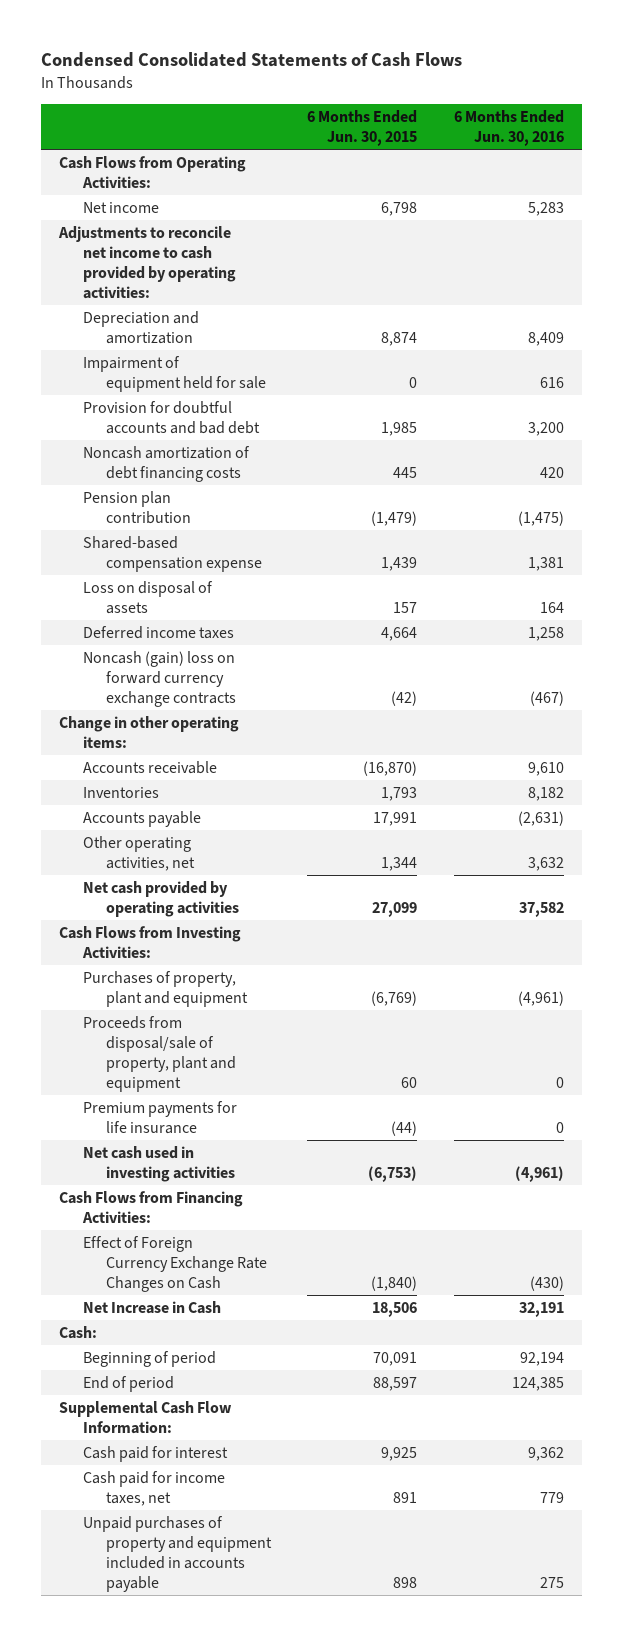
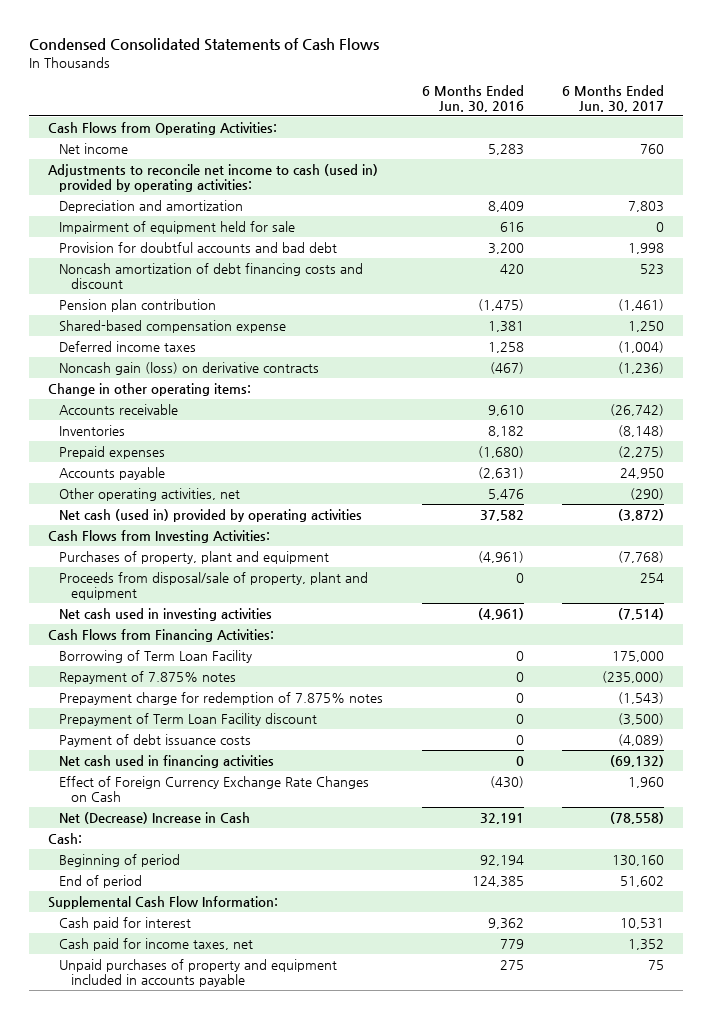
- | 6 Months Ended Jun. 30, 2015 | 6 Months Ended Jun. 30, 2016
+ | 6 Months Ended Jun. 30, 2016 | 6 Months Ended Jun. 30, 2017
- Adjustments to reconcile net income to cash provided by operating activities:
+ Adjustments to reconcile net income to cash (used in) provided by operating activities:
- Noncash amortization of debt financing costs | 445 | 420
+ Noncash amortization of debt financing costs and discount | 420 | 523
- Loss on disposal of assets | 157 | 164
- Noncash (gain) loss on forward currency exchange contracts | (42) | (467)
+ Noncash gain (loss) on derivative contracts | (467) | (1,236)
+ Prepaid expenses | (1,680) | (2,275)
- Other operating activities, net | 1,344 | 3,632
- Net cash provided by operating activities | 27,099 | 37,582
+ Other operating activities, net | 5,476 | (290)
+ Net cash (used in) provided by operating activities | 37,582 | (3,872)
- Premium payments for life insurance | (44) | 0
+ Borrowing of Term Loan Facility | 0 | 175,000
+ Repayment of 7.875% notes | 0 | (235,000)
+ Prepayment charge for redemption of 7.875% notes | 0 | (1,543)
+ Prepayment of Term Loan Facility discount | 0 | (3,500)
+ Payment of debt issuance costs | 0 | (4,089)
+ Net cash used in financing activities | 0 | (69,132)
- Net Increase in Cash | 18,506 | 32,191
+ Net (Decrease) Increase in Cash | 32,191 | (78,558)

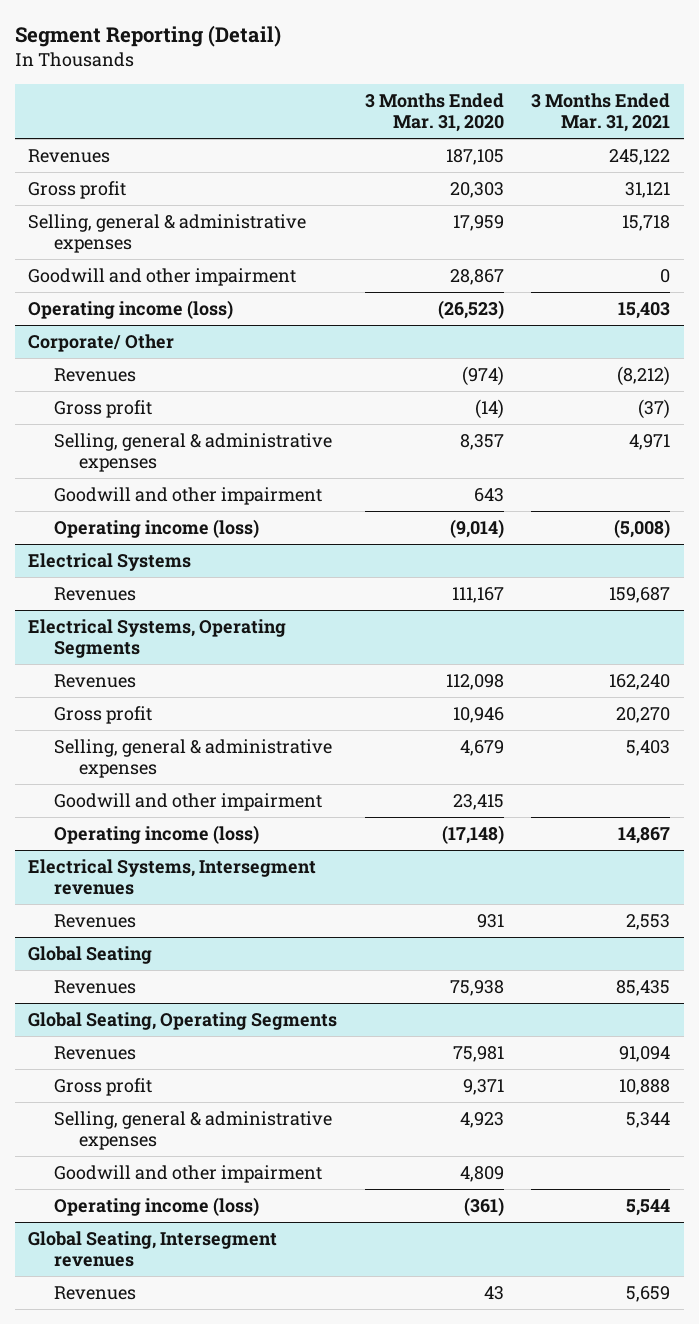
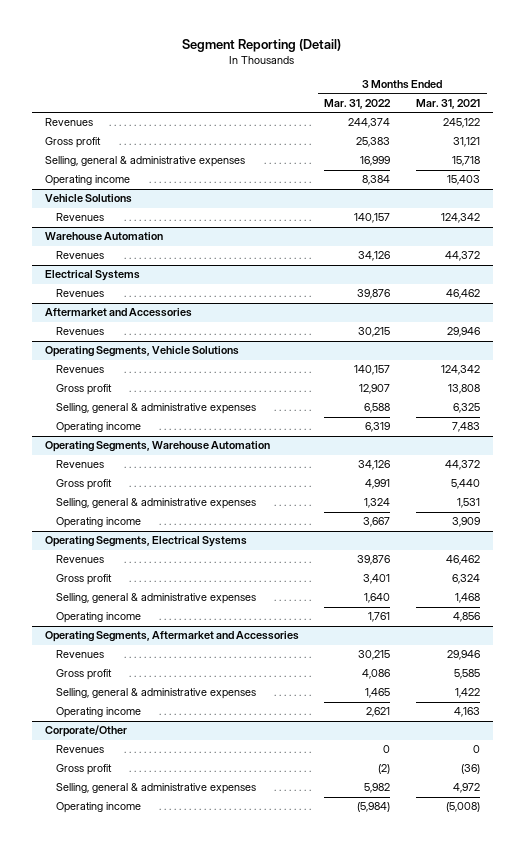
- | 3 Months Ended Mar. 31, 2020 | 3 Months Ended Mar. 31, 2021
+ | 3 Months Ended Mar. 31, 2022 | 3 Months Ended Mar. 31, 2021
- Goodwill and other impairment | 28,867 | 0
- Operating income (loss) | (26,523) | 15,403
- Corporate/ Other
- Revenues | (974) | (8,212)
- Gross profit | (14) | (37)
- Selling, general & administrative expenses | 8,357 | 4,971
- Goodwill and other impairment | 643 |
- Operating income (loss) | (9,014) | (5,008)
+ Operating income | 8,384 | 15,403
+ Vehicle Solutions
+ Revenues | 140,157 | 124,342
+ Warehouse Automation
+ Revenues | 34,126 | 44,372
@ Electrical Systems
- Revenues | 111,167 | 159,687
- Electrical Systems, Operating Segments
- Revenues | 112,098 | 162,240
- Gross profit | 10,946 | 20,270
- Selling, general & administrative expenses | 4,679 | 5,403
- Goodwill and other impairment | 23,415 |
- Operating income (loss) | (17,148) | 14,867
- Electrical Systems, Intersegment revenues
- Revenues | 931 | 2,553
- Global Seating
- Revenues | 75,938 | 85,435
- Global Seating, Operating Segments
- Revenues | 75,981 | 91,094
- Gross profit | 9,371 | 10,888
- Selling, general & administrative expenses | 4,923 | 5,344
- Goodwill and other impairment | 4,809 |
- Operating income (loss) | (361) | 5,544
- Global Seating, Intersegment revenues
- Revenues | 43 | 5,659
@ Electrical Systems
+ Revenues | 39,876 | 46,462
+ Aftermarket and Accessories
+ Revenues | 30,215 | 29,946
+ Operating Segments, Vehicle Solutions
+ Revenues | 140,157 | 124,342
+ Gross profit | 12,907 | 13,808
+ Selling, general & administrative expenses | 6,588 | 6,325
+ Operating income | 6,319 | 7,483
+ Operating Segments, Warehouse Automation
+ Revenues | 34,126 | 44,372
+ Gross profit | 4,991 | 5,440
+ Selling, general & administrative expenses | 1,324 | 1,531
+ Operating income | 3,667 | 3,909
+ Operating Segments, Electrical Systems
+ Revenues | 39,876 | 46,462
+ Gross profit | 3,401 | 6,324
+ Selling, general & administrative expenses | 1,640 | 1,468
+ Operating income | 1,761 | 4,856
+ Operating Segments, Aftermarket and Accessories
+ Revenues | 30,215 | 29,946
+ Gross profit | 4,086 | 5,585
+ Selling, general & administrative expenses | 1,465 | 1,422
+ Operating income | 2,621 | 4,163
+ Corporate/Other
+ Revenues | 0 | 0
+ Gross profit | (2) | (36)
+ Selling, general & administrative expenses | 5,982 | 4,972
+ Operating income | (5,984) | (5,008)

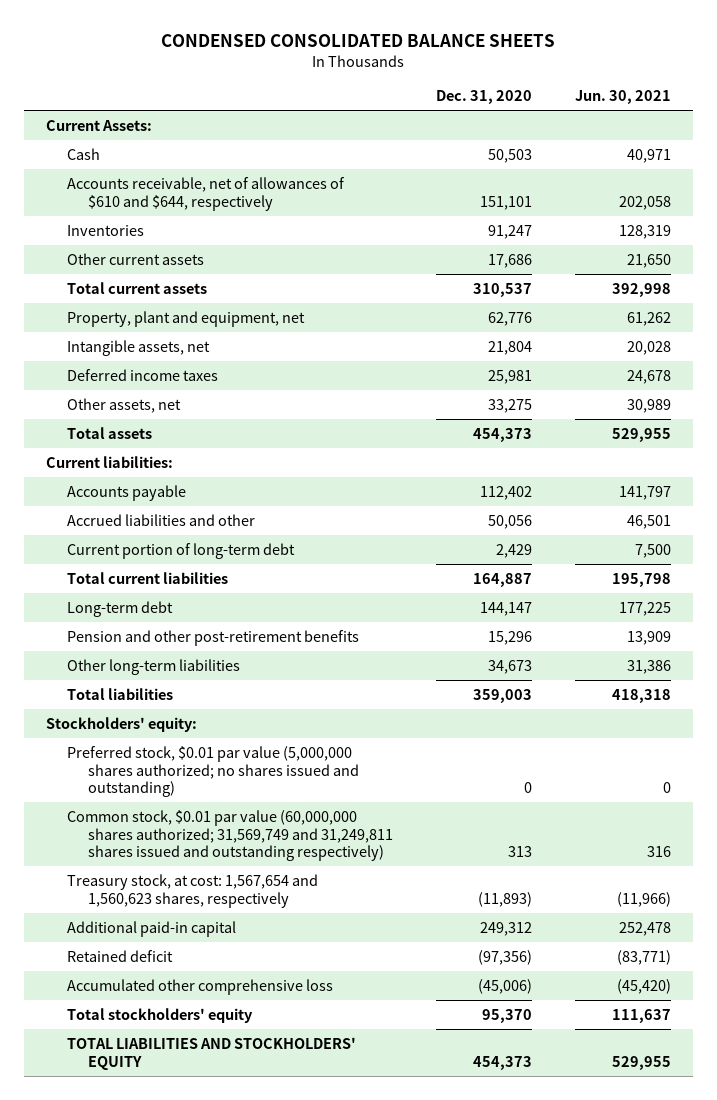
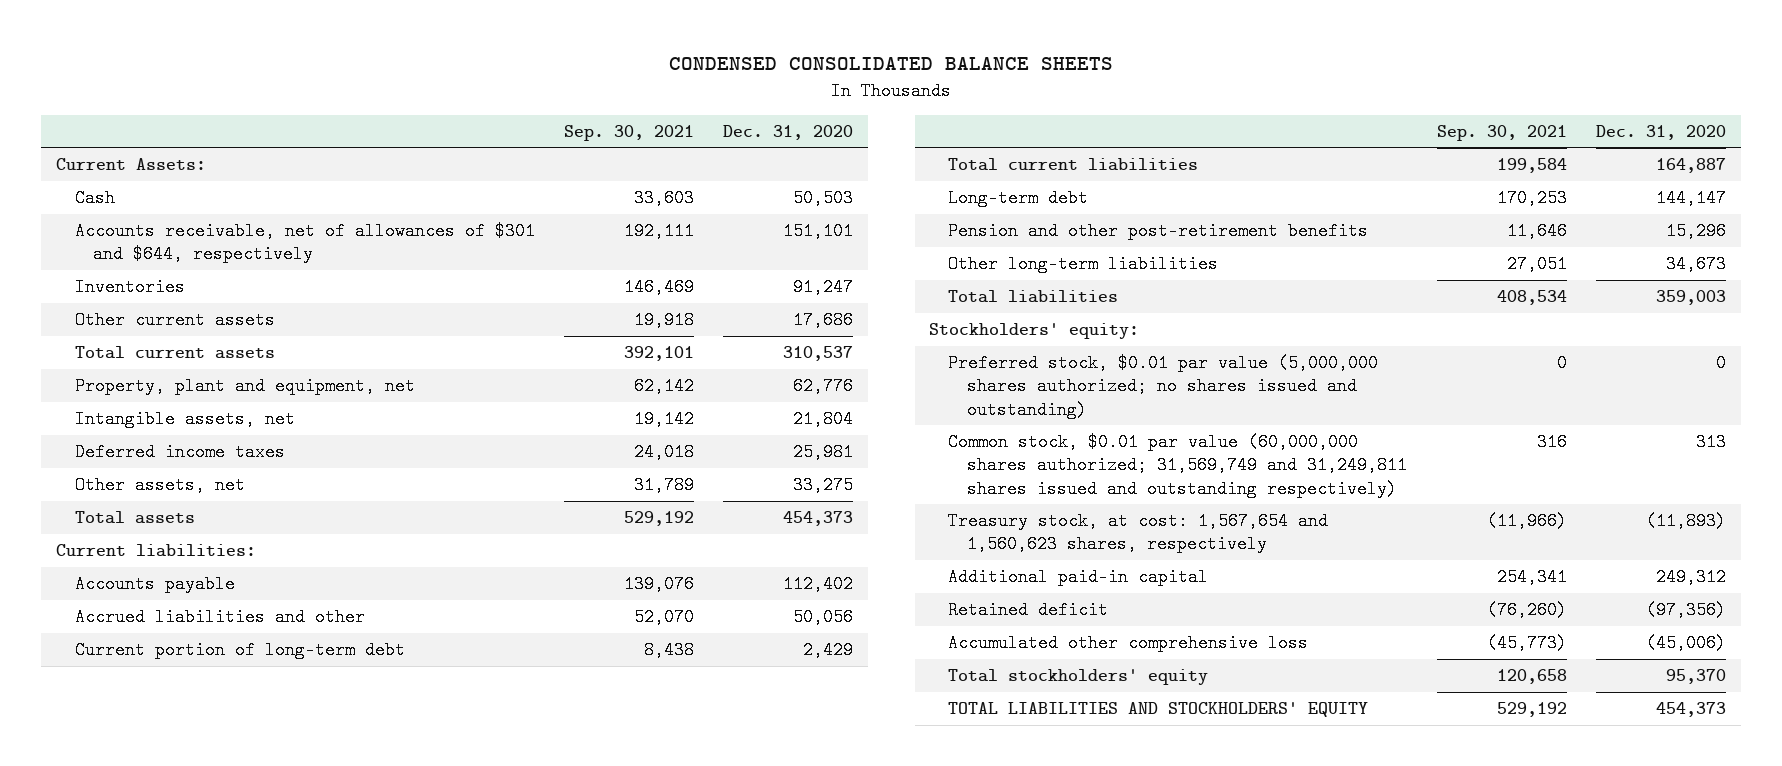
- | Dec. 31, 2020 | Jun. 30, 2021
+ | Sep. 30, 2021 | Dec. 31, 2020
- Accounts receivable, net of allowances of $610 and $644, respectively | 151,101 | 202,058
+ Accounts receivable, net of allowances of $301 and $644, respectively | 192,111 | 151,101

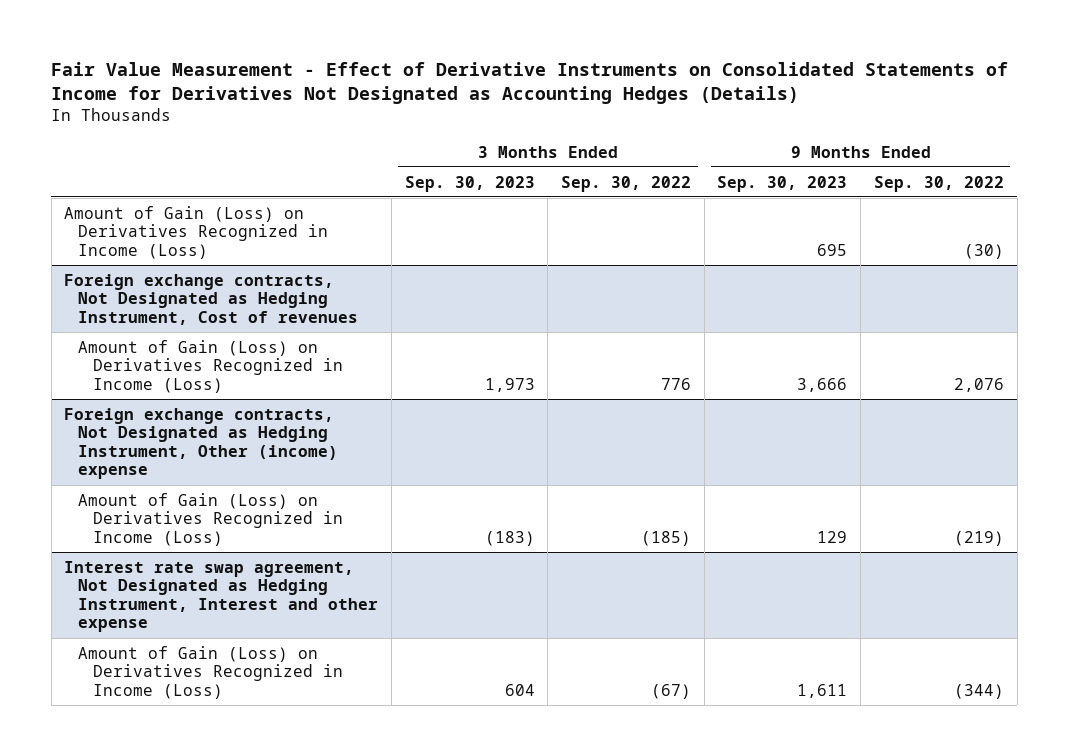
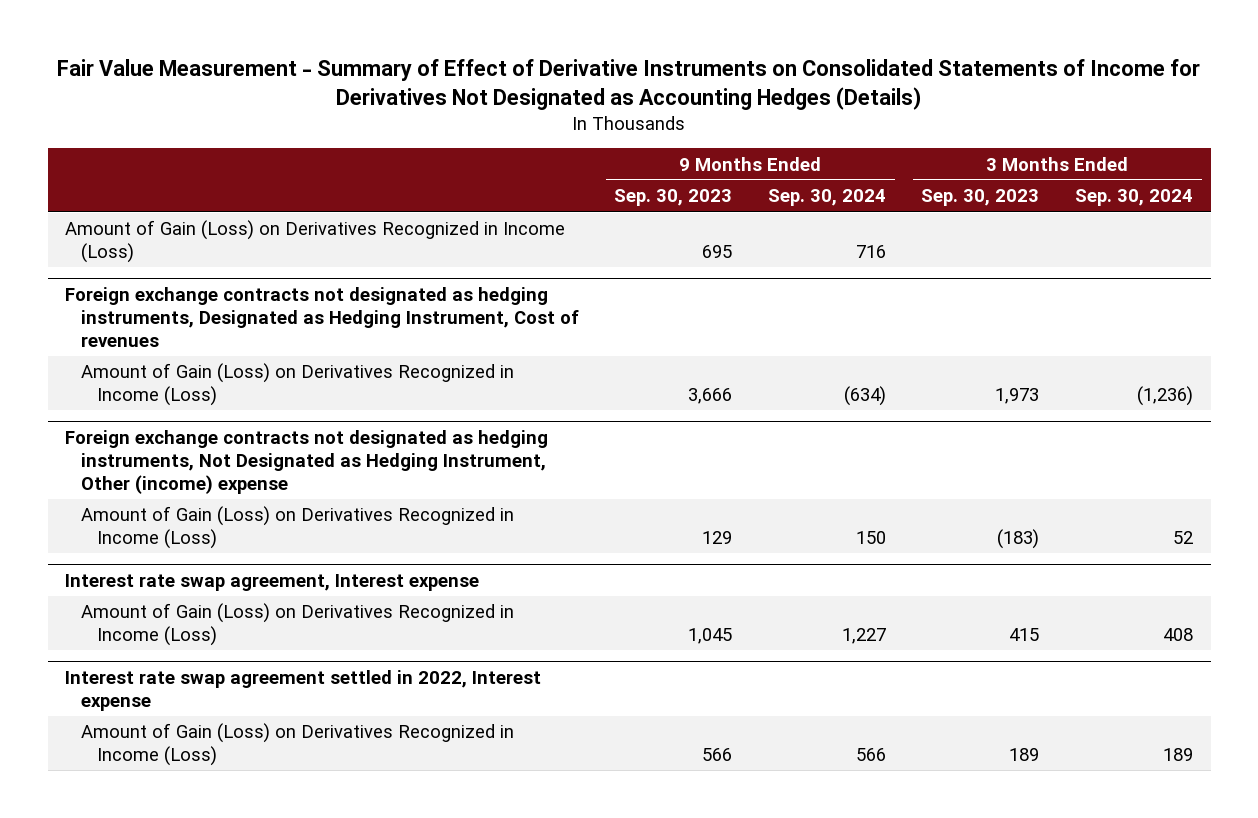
- Fair Value Measurement - Effect of Derivative Instruments on Consolidated Statements of Income for Derivatives Not Designated as Accounting Hedges (Details)
+ Fair Value Measurement - Summary of Effect of Derivative Instruments on Consolidated Statements of Income for Derivatives Not Designated as Accounting Hedges (Details)
- | 3 Months Ended Sep. 30, 2023 | 3 Months Ended Sep. 30, 2022 | 9 Months Ended Sep. 30, 2023 | 9 Months Ended Sep. 30, 2022
+ | 9 Months Ended Sep. 30, 2023 | 9 Months Ended Sep. 30, 2024 | 3 Months Ended Sep. 30, 2023 | 3 Months Ended Sep. 30, 2024
- Foreign exchange contracts, Not Designated as Hedging Instrument, Cost of revenues
+ Foreign exchange contracts not designated as hedging instruments, Designated as Hedging Instrument, Cost of revenues
- Foreign exchange contracts, Not Designated as Hedging Instrument, Other (income) expense
+ Foreign exchange contracts not designated as hedging instruments, Not Designated as Hedging Instrument, Other (income) expense
- Interest rate swap agreement, Not Designated as Hedging Instrument, Interest and other expense
- Amount of Gain (Loss) on Derivatives Recognized in Income (Loss) | 604 | (67) | 1,611 | (344)
+ Interest rate swap agreement, Interest expense
+ Amount of Gain (Loss) on Derivatives Recognized in Income (Loss) | 1,045 | 1,227 | 415 | 408
+ Interest rate swap agreement settled in 2022, Interest expense
+ Amount of Gain (Loss) on Derivatives Recognized in Income (Loss) | 566 | 566 | 189 | 189

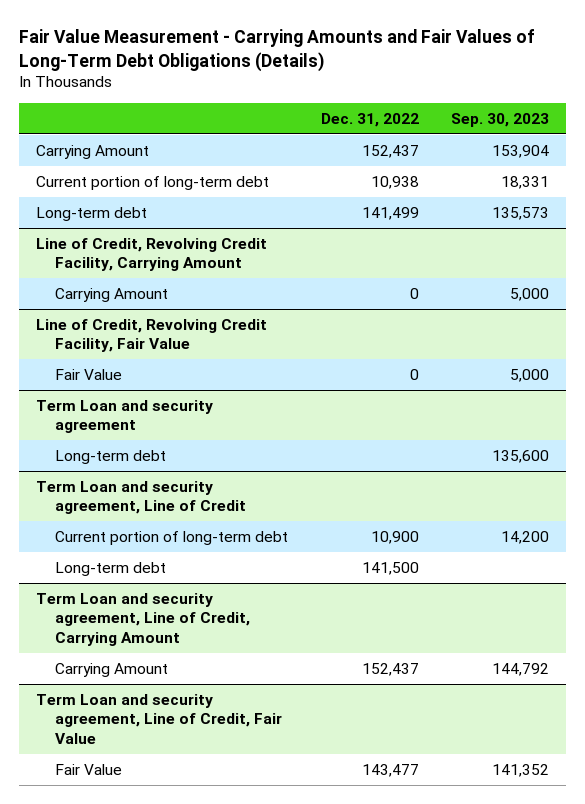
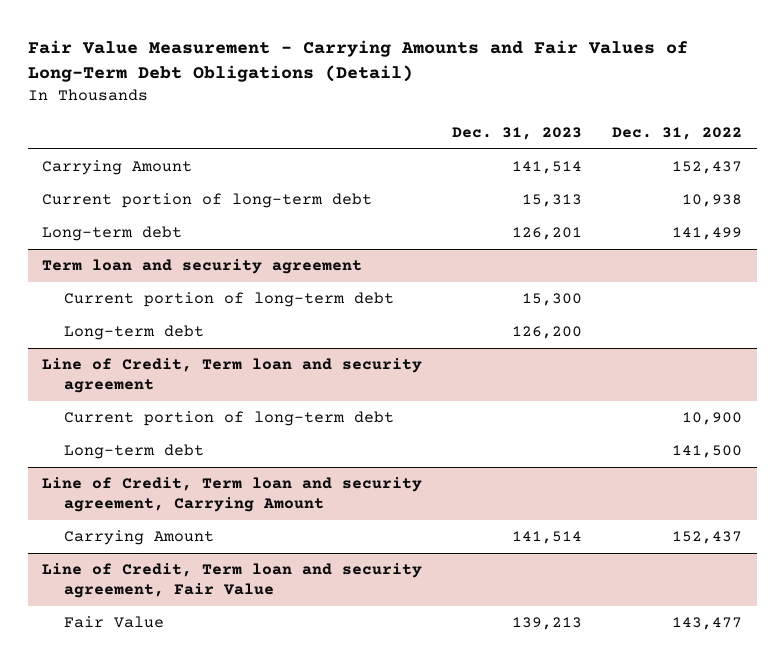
- Fair Value Measurement - Carrying Amounts and Fair Values of Long-Term Debt Obligations (Details)
+ Fair Value Measurement - Carrying Amounts and Fair Values of Long-Term Debt Obligations (Detail)
- | Dec. 31, 2022 | Sep. 30, 2023
+ | Dec. 31, 2023 | Dec. 31, 2022
- Line of Credit, Revolving Credit Facility, Carrying Amount
- Carrying Amount | 0 | 5,000
- Line of Credit, Revolving Credit Facility, Fair Value
- Fair Value | 0 | 5,000
- Term Loan and security agreement
+ Term loan and security agreement
+ Current portion of long-term debt | 15,300 |
- Term Loan and security agreement, Line of Credit
+ Line of Credit, Term loan and security agreement
- Term Loan and security agreement, Line of Credit, Carrying Amount
+ Line of Credit, Term loan and security agreement, Carrying Amount
- Term Loan and security agreement, Line of Credit, Fair Value
+ Line of Credit, Term loan and security agreement, Fair Value

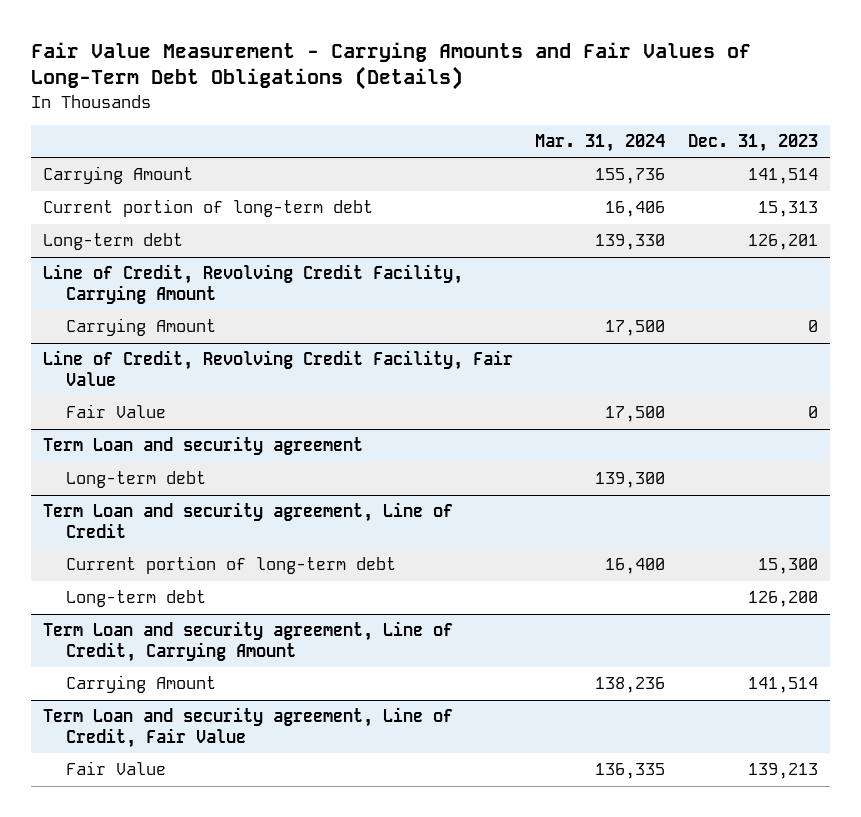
- Fair Value Measurement - Carrying Amounts and Fair Values of Long-Term Debt Obligations (Detail)
+ Fair Value Measurement - Carrying Amounts and Fair Values of Long-Term Debt Obligations (Details)
- | Dec. 31, 2023 | Dec. 31, 2022
+ | Mar. 31, 2024 | Dec. 31, 2023
- Term loan and security agreement
+ Line of Credit, Revolving Credit Facility, Carrying Amount
+ Carrying Amount | 17,500 | 0
+ Line of Credit, Revolving Credit Facility, Fair Value
+ Fair Value | 17,500 | 0
+ Term Loan and security agreement
+ Long-term debt | 139,300 |
+ Term Loan and security agreement, Line of Credit
- Line of Credit, Term loan and security agreement
- Current portion of long-term debt | | 10,900
- Long-term debt | | 141,500
- Line of Credit, Term loan and security agreement, Carrying Amount
+ Term Loan and security agreement, Line of Credit, Carrying Amount
- Line of Credit, Term loan and security agreement, Fair Value
+ Term Loan and security agreement, Line of Credit, Fair Value

